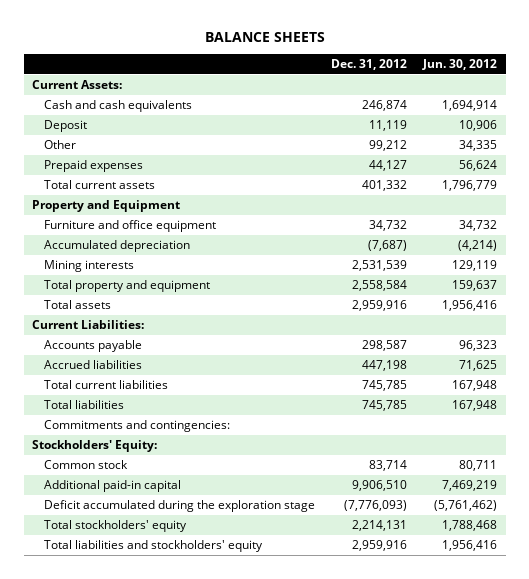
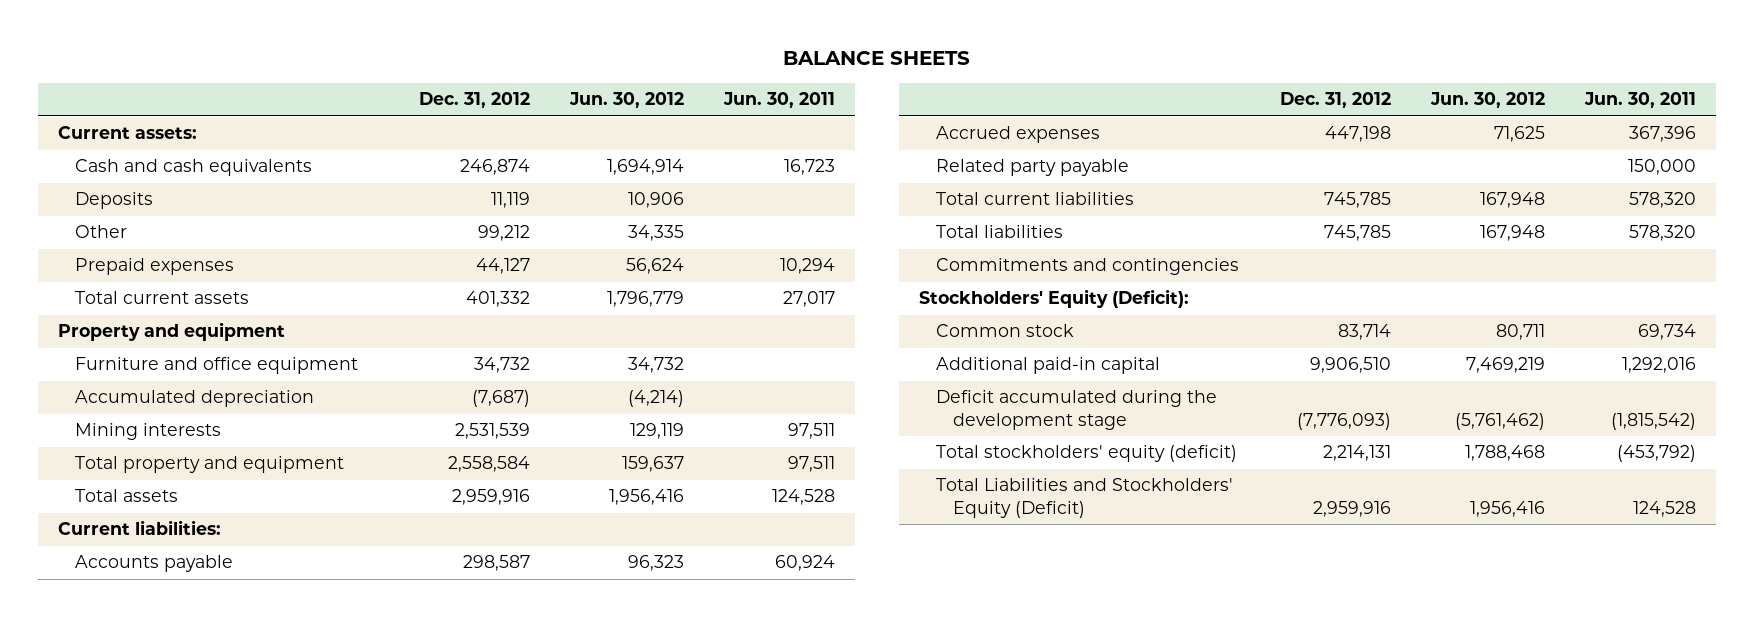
- | Dec. 31, 2012 | Jun. 30, 2012
+ | Dec. 31, 2012 | Jun. 30, 2012 | Jun. 30, 2011
- Current Assets:
+ Current assets:
- Deposit | 11,119 | 10,906
+ Deposits | 11,119 | 10,906 |
- Property and Equipment
+ Property and equipment
- Current Liabilities:
+ Current liabilities:
- Accrued liabilities | 447,198 | 71,625
+ Accrued expenses | 447,198 | 71,625 | 367,396
+ Related party payable | | | 150,000
- Commitments and contingencies:
- Stockholders' Equity:
+ Commitments and contingencies
+ Stockholders' Equity (Deficit):
- Deficit accumulated during the exploration stage | (7,776,093) | (5,761,462)
- Total stockholders' equity | 2,214,131 | 1,788,468
- Total liabilities and stockholders' equity | 2,959,916 | 1,956,416
+ Deficit accumulated during the development stage | (7,776,093) | (5,761,462) | (1,815,542)
+ Total stockholders' equity (deficit) | 2,214,131 | 1,788,468 | (453,792)
+ Total Liabilities and Stockholders' Equity (Deficit) | 2,959,916 | 1,956,416 | 124,528

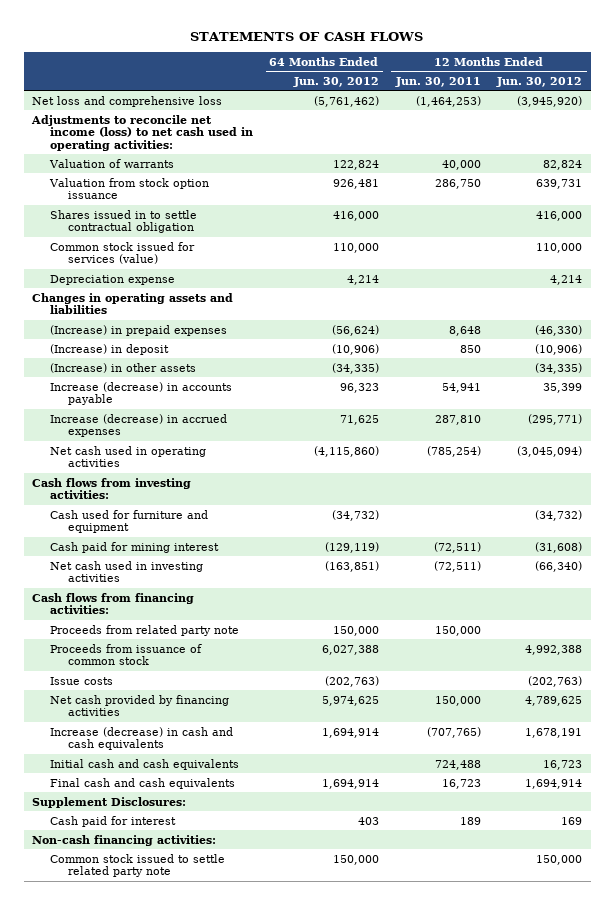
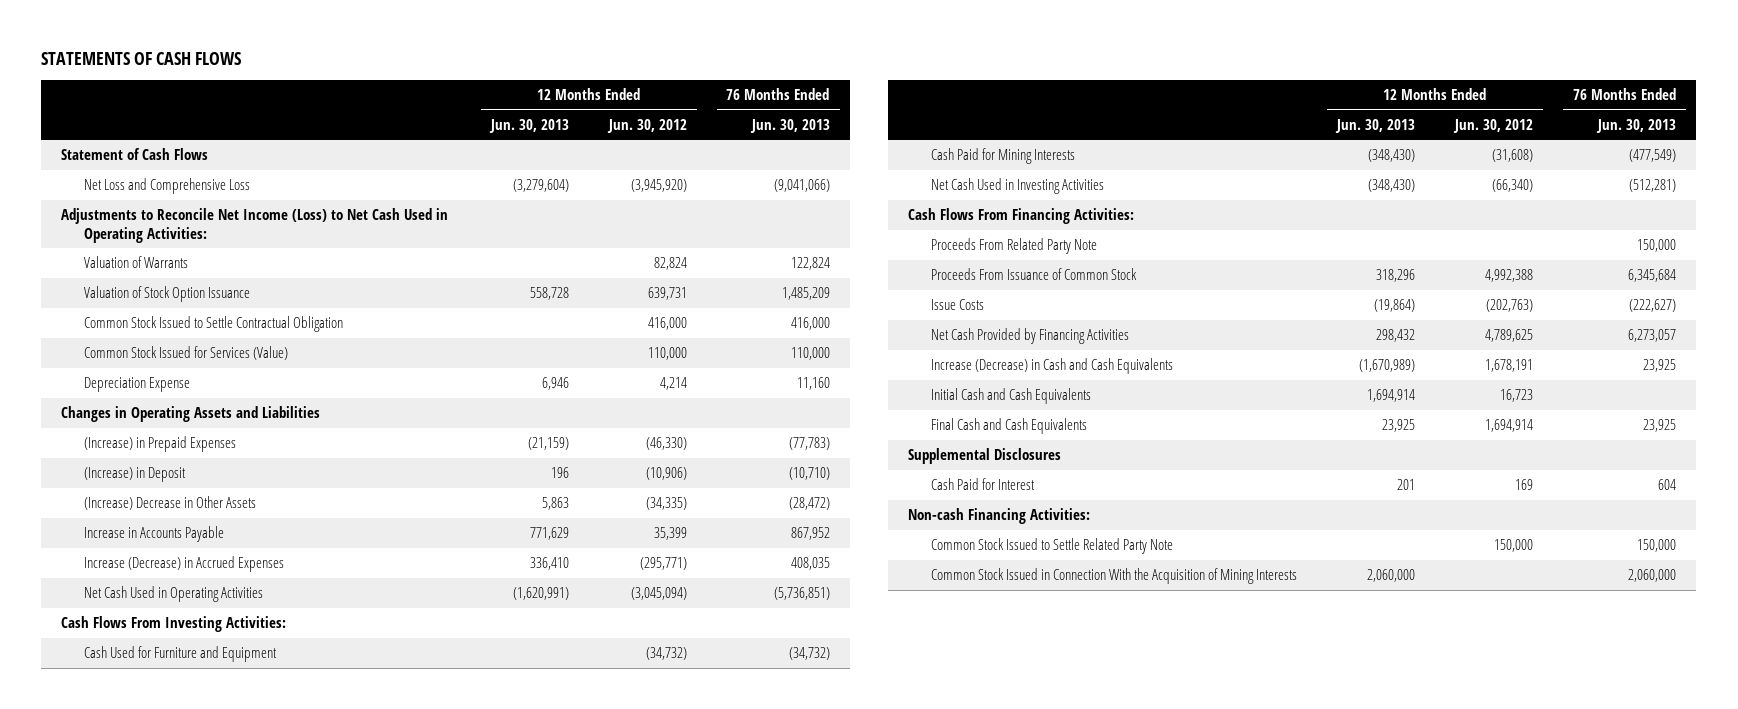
- | 64 Months Ended Jun. 30, 2012 | 12 Months Ended Jun. 30, 2011 | 12 Months Ended Jun. 30, 2012
+ | 12 Months Ended Jun. 30, 2013 | 12 Months Ended Jun. 30, 2012 | 76 Months Ended Jun. 30, 2013
- Net loss and comprehensive loss | (5,761,462) | (1,464,253) | (3,945,920)
- Adjustments to reconcile net income (loss) to net cash used in operating activities:
- Valuation of warrants | 122,824 | 40,000 | 82,824
- Valuation from stock option issuance | 926,481 | 286,750 | 639,731
- Shares issued in to settle contractual obligation | 416,000 | | 416,000
- Common stock issued for services (value) | 110,000 | | 110,000
- Depreciation expense | 4,214 | | 4,214
- Changes in operating assets and liabilities
- (Increase) in prepaid expenses | (56,624) | 8,648 | (46,330)
- (Increase) in deposit | (10,906) | 850 | (10,906)
- (Increase) in other assets | (34,335) | | (34,335)
- Increase (decrease) in accounts payable | 96,323 | 54,941 | 35,399
- Increase (decrease) in accrued expenses | 71,625 | 287,810 | (295,771)
- Net cash used in operating activities | (4,115,860) | (785,254) | (3,045,094)
- Cash flows from investing activities:
- Cash used for furniture and equipment | (34,732) | | (34,732)
- Cash paid for mining interest | (129,119) | (72,511) | (31,608)
- Net cash used in investing activities | (163,851) | (72,511) | (66,340)
- Cash flows from financing activities:
- Proceeds from related party note | 150,000 | 150,000 |
- Proceeds from issuance of common stock | 6,027,388 | | 4,992,388
- Issue costs | (202,763) | | (202,763)
- Net cash provided by financing activities | 5,974,625 | 150,000 | 4,789,625
- Increase (decrease) in cash and cash equivalents | 1,694,914 | (707,765) | 1,678,191
- Initial cash and cash equivalents | | 724,488 | 16,723
- Final cash and cash equivalents | 1,694,914 | 16,723 | 1,694,914
- Supplement Disclosures:
- Cash paid for interest | 403 | 189 | 169
- Non-cash financing activities:
- Common stock issued to settle related party note | 150,000 | | 150,000
+ Statement of Cash Flows
+ Net Loss and Comprehensive Loss | (3,279,604) | (3,945,920) | (9,041,066)
+ Adjustments to Reconcile Net Income (Loss) to Net Cash Used in Operating Activities:
+ Valuation of Warrants | | 82,824 | 122,824
+ Valuation of Stock Option Issuance | 558,728 | 639,731 | 1,485,209
+ Common Stock Issued to Settle Contractual Obligation | | 416,000 | 416,000
+ Common Stock Issued for Services (Value) | | 110,000 | 110,000
+ Depreciation Expense | 6,946 | 4,214 | 11,160
+ Changes in Operating Assets and Liabilities
+ (Increase) in Prepaid Expenses | (21,159) | (46,330) | (77,783)
+ (Increase) in Deposit | 196 | (10,906) | (10,710)
+ (Increase) Decrease in Other Assets | 5,863 | (34,335) | (28,472)
+ Increase in Accounts Payable | 771,629 | 35,399 | 867,952
+ Increase (Decrease) in Accrued Expenses | 336,410 | (295,771) | 408,035
+ Net Cash Used in Operating Activities | (1,620,991) | (3,045,094) | (5,736,851)
+ Cash Flows From Investing Activities:
+ Cash Used for Furniture and Equipment | | (34,732) | (34,732)
+ Cash Paid for Mining Interests | (348,430) | (31,608) | (477,549)
+ Net Cash Used in Investing Activities | (348,430) | (66,340) | (512,281)
+ Cash Flows From Financing Activities:
+ Proceeds From Related Party Note | | | 150,000
+ Proceeds From Issuance of Common Stock | 318,296 | 4,992,388 | 6,345,684
+ Issue Costs | (19,864) | (202,763) | (222,627)
+ Net Cash Provided by Financing Activities | 298,432 | 4,789,625 | 6,273,057
+ Increase (Decrease) in Cash and Cash Equivalents | (1,670,989) | 1,678,191 | 23,925
+ Initial Cash and Cash Equivalents | 1,694,914 | 16,723 |
+ Final Cash and Cash Equivalents | 23,925 | 1,694,914 | 23,925
+ Supplemental Disclosures
+ Cash Paid for Interest | 201 | 169 | 604
+ Non-cash Financing Activities:
+ Common Stock Issued to Settle Related Party Note | | 150,000 | 150,000
+ Common Stock Issued in Connection With the Acquisition of Mining Interests | 2,060,000 | | 2,060,000

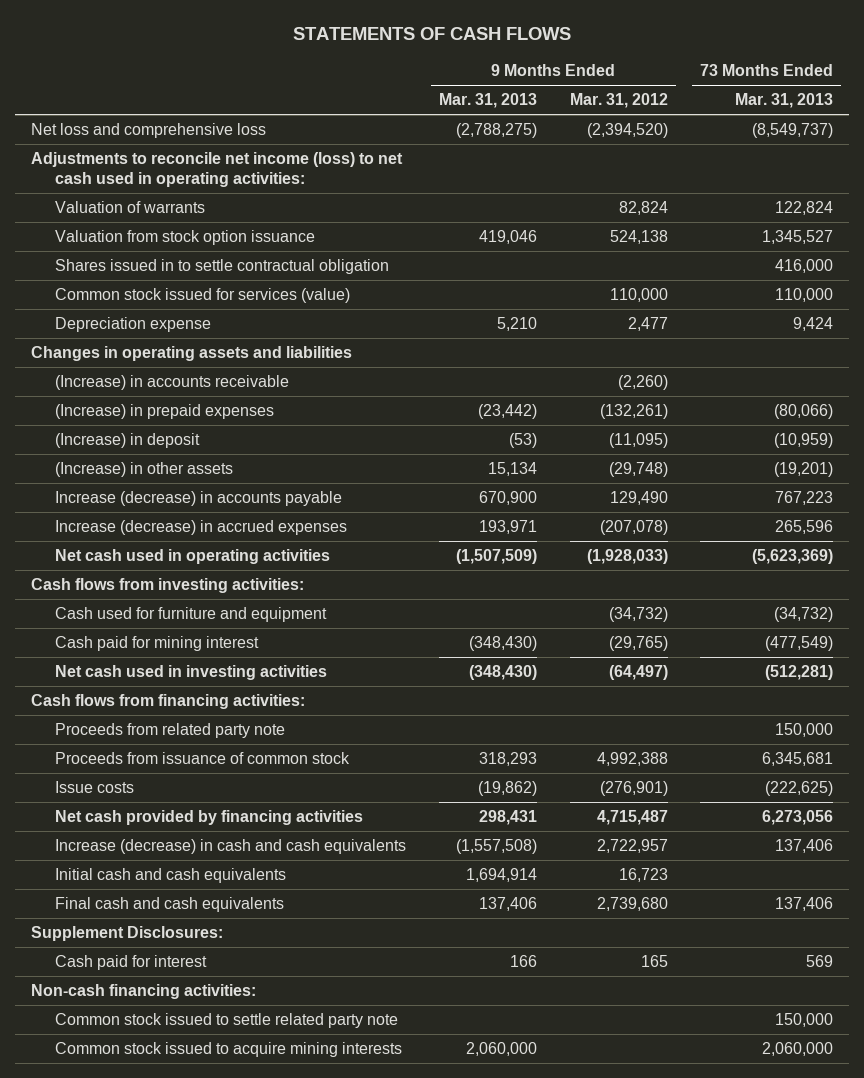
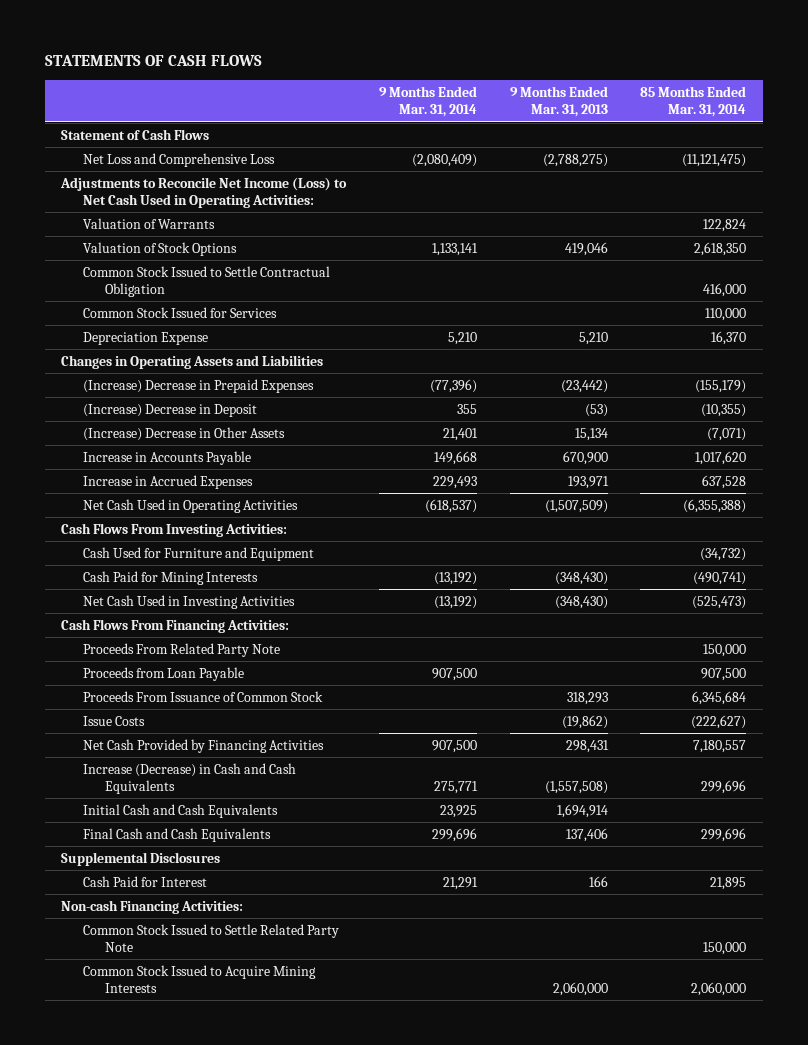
- | 9 Months Ended Mar. 31, 2013 | 9 Months Ended Mar. 31, 2012 | 73 Months Ended Mar. 31, 2013
+ | 9 Months Ended Mar. 31, 2014 | 9 Months Ended Mar. 31, 2013 | 85 Months Ended Mar. 31, 2014
- Net loss and comprehensive loss | (2,788,275) | (2,394,520) | (8,549,737)
- Adjustments to reconcile net income (loss) to net cash used in operating activities:
- Valuation of warrants | | 82,824 | 122,824
- Valuation from stock option issuance | 419,046 | 524,138 | 1,345,527
- Shares issued in to settle contractual obligation | | | 416,000
- Common stock issued for services (value) | | 110,000 | 110,000
- Depreciation expense | 5,210 | 2,477 | 9,424
- Changes in operating assets and liabilities
- (Increase) in accounts receivable | | (2,260) |
- (Increase) in prepaid expenses | (23,442) | (132,261) | (80,066)
- (Increase) in deposit | (53) | (11,095) | (10,959)
- (Increase) in other assets | 15,134 | (29,748) | (19,201)
- Increase (decrease) in accounts payable | 670,900 | 129,490 | 767,223
- Increase (decrease) in accrued expenses | 193,971 | (207,078) | 265,596
- Net cash used in operating activities | (1,507,509) | (1,928,033) | (5,623,369)
- Cash flows from investing activities:
- Cash used for furniture and equipment | | (34,732) | (34,732)
- Cash paid for mining interest | (348,430) | (29,765) | (477,549)
- Net cash used in investing activities | (348,430) | (64,497) | (512,281)
- Cash flows from financing activities:
- Proceeds from related party note | | | 150,000
- Proceeds from issuance of common stock | 318,293 | 4,992,388 | 6,345,681
- Issue costs | (19,862) | (276,901) | (222,625)
- Net cash provided by financing activities | 298,431 | 4,715,487 | 6,273,056
- Increase (decrease) in cash and cash equivalents | (1,557,508) | 2,722,957 | 137,406
- Initial cash and cash equivalents | 1,694,914 | 16,723 |
- Final cash and cash equivalents | 137,406 | 2,739,680 | 137,406
- Supplement Disclosures:
- Cash paid for interest | 166 | 165 | 569
- Non-cash financing activities:
- Common stock issued to settle related party note | | | 150,000
- Common stock issued to acquire mining interests | 2,060,000 | | 2,060,000
+ Statement of Cash Flows
+ Net Loss and Comprehensive Loss | (2,080,409) | (2,788,275) | (11,121,475)
+ Adjustments to Reconcile Net Income (Loss) to Net Cash Used in Operating Activities:
+ Valuation of Warrants | | | 122,824
+ Valuation of Stock Options | 1,133,141 | 419,046 | 2,618,350
+ Common Stock Issued to Settle Contractual Obligation | | | 416,000
+ Common Stock Issued for Services | | | 110,000
+ Depreciation Expense | 5,210 | 5,210 | 16,370
+ Changes in Operating Assets and Liabilities
+ (Increase) Decrease in Prepaid Expenses | (77,396) | (23,442) | (155,179)
+ (Increase) Decrease in Deposit | 355 | (53) | (10,355)
+ (Increase) Decrease in Other Assets | 21,401 | 15,134 | (7,071)
+ Increase in Accounts Payable | 149,668 | 670,900 | 1,017,620
+ Increase in Accrued Expenses | 229,493 | 193,971 | 637,528
+ Net Cash Used in Operating Activities | (618,537) | (1,507,509) | (6,355,388)
+ Cash Flows From Investing Activities:
+ Cash Used for Furniture and Equipment | | | (34,732)
+ Cash Paid for Mining Interests | (13,192) | (348,430) | (490,741)
+ Net Cash Used in Investing Activities | (13,192) | (348,430) | (525,473)
+ Cash Flows From Financing Activities:
+ Proceeds From Related Party Note | | | 150,000
+ Proceeds from Loan Payable | 907,500 | | 907,500
+ Proceeds From Issuance of Common Stock | | 318,293 | 6,345,684
+ Issue Costs | | (19,862) | (222,627)
+ Net Cash Provided by Financing Activities | 907,500 | 298,431 | 7,180,557
+ Increase (Decrease) in Cash and Cash Equivalents | 275,771 | (1,557,508) | 299,696
+ Initial Cash and Cash Equivalents | 23,925 | 1,694,914 |
+ Final Cash and Cash Equivalents | 299,696 | 137,406 | 299,696
+ Supplemental Disclosures
+ Cash Paid for Interest | 21,291 | 166 | 21,895
+ Non-cash Financing Activities:
+ Common Stock Issued to Settle Related Party Note | | | 150,000
+ Common Stock Issued to Acquire Mining Interests | | 2,060,000 | 2,060,000

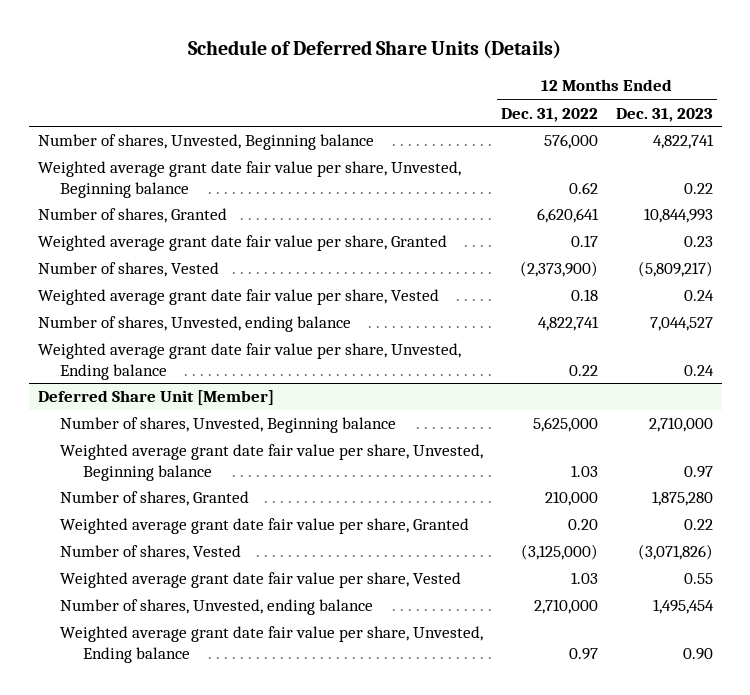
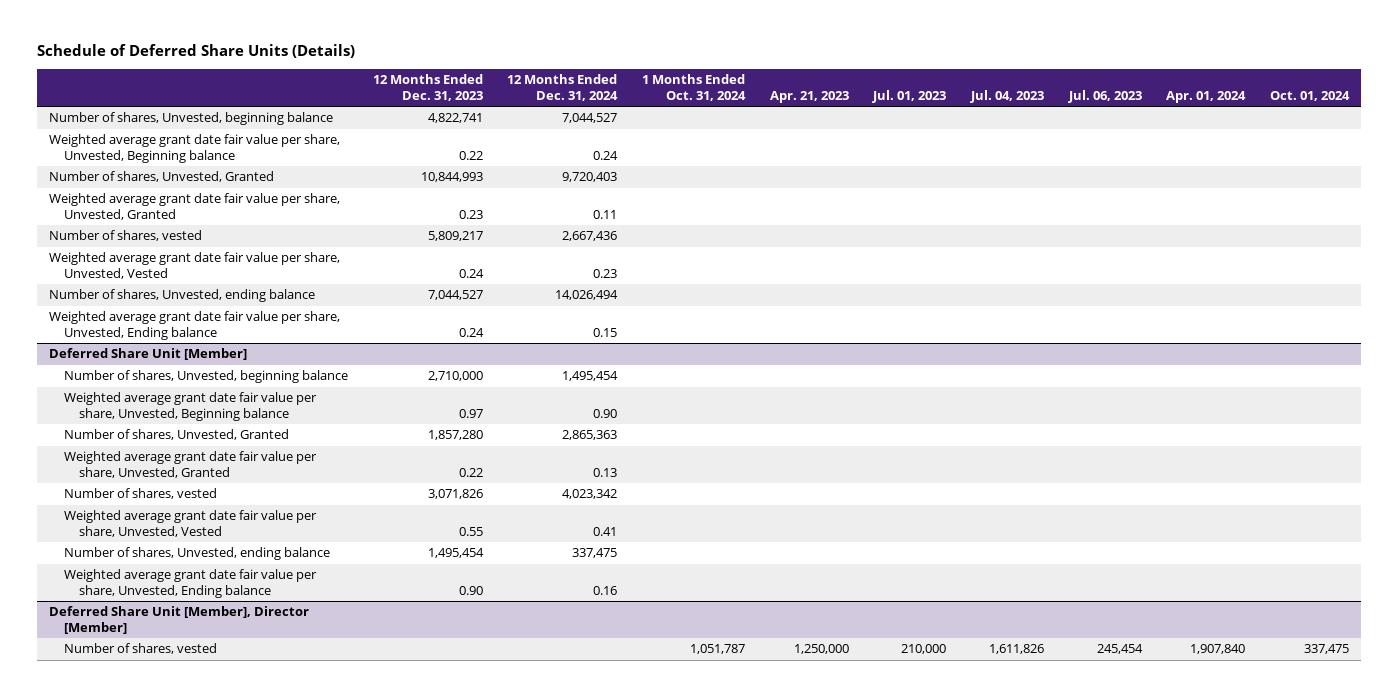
- | 12 Months Ended Dec. 31, 2022 | 12 Months Ended Dec. 31, 2023
+ | 12 Months Ended Dec. 31, 2023 | 12 Months Ended Dec. 31, 2024 | 1 Months Ended Oct. 31, 2024 | Apr. 21, 2023 | Jul. 01, 2023 | Jul. 04, 2023 | Jul. 06, 2023 | Apr. 01, 2024 | Oct. 01, 2024
- Number of shares, Unvested, Beginning balance | 576,000 | 4,822,741
+ Number of shares, Unvested, beginning balance | 4,822,741 | 7,044,527 | | | | | | |
- Number of shares, Granted | 6,620,641 | 10,844,993
- Weighted average grant date fair value per share, Granted | 0.17 | 0.23
- Number of shares, Vested | (2,373,900) | (5,809,217)
- Weighted average grant date fair value per share, Vested | 0.18 | 0.24
+ Number of shares, Unvested, Granted | 10,844,993 | 9,720,403 | | | | | | |
+ Weighted average grant date fair value per share, Unvested, Granted | 0.23 | 0.11 | | | | | | |
+ Number of shares, vested | 5,809,217 | 2,667,436 | | | | | | |
+ Weighted average grant date fair value per share, Unvested, Vested | 0.24 | 0.23 | | | | | | |
@ Deferred Share Unit [Member]
- Number of shares, Unvested, Beginning balance | 5,625,000 | 2,710,000
+ Number of shares, Unvested, beginning balance | 2,710,000 | 1,495,454 | | | | | | |
- Number of shares, Granted | 210,000 | 1,875,280
- Weighted average grant date fair value per share, Granted | 0.20 | 0.22
- Number of shares, Vested | (3,125,000) | (3,071,826)
- Weighted average grant date fair value per share, Vested | 1.03 | 0.55
+ Number of shares, Unvested, Granted | 1,857,280 | 2,865,363 | | | | | | |
+ Weighted average grant date fair value per share, Unvested, Granted | 0.22 | 0.13 | | | | | | |
+ Number of shares, vested | 3,071,826 | 4,023,342 | | | | | | |
+ Weighted average grant date fair value per share, Unvested, Vested | 0.55 | 0.41 | | | | | | |
+ Deferred Share Unit [Member], Director [Member]
+ Number of shares, vested | | | 1,051,787 | 1,250,000 | 210,000 | 1,611,826 | 245,454 | 1,907,840 | 337,475

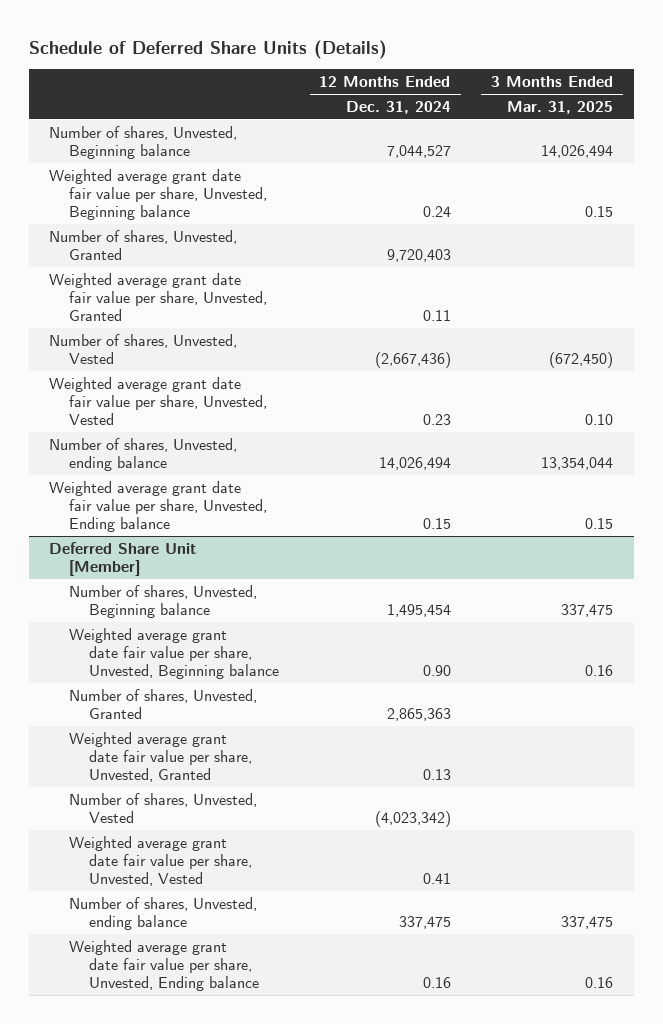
- | 12 Months Ended Dec. 31, 2023 | 12 Months Ended Dec. 31, 2024 | 1 Months Ended Oct. 31, 2024 | Apr. 21, 2023 | Jul. 01, 2023 | Jul. 04, 2023 | Jul. 06, 2023 | Apr. 01, 2024 | Oct. 01, 2024
+ | 12 Months Ended Dec. 31, 2024 | 3 Months Ended Mar. 31, 2025
- Number of shares, Unvested, beginning balance | 4,822,741 | 7,044,527 | | | | | | |
+ Number of shares, Unvested, Beginning balance | 7,044,527 | 14,026,494
- Number of shares, vested | 5,809,217 | 2,667,436 | | | | | | |
+ Number of shares, Unvested, Vested | (2,667,436) | (672,450)
@ Deferred Share Unit [Member]
- Number of shares, Unvested, beginning balance | 2,710,000 | 1,495,454 | | | | | | |
+ Number of shares, Unvested, Beginning balance | 1,495,454 | 337,475
- Number of shares, vested | 3,071,826 | 4,023,342 | | | | | | |
+ Number of shares, Unvested, Vested | (4,023,342) |
- Deferred Share Unit [Member], Director [Member]
- Number of shares, vested | | | 1,051,787 | 1,250,000 | 210,000 | 1,611,826 | 245,454 | 1,907,840 | 337,475

